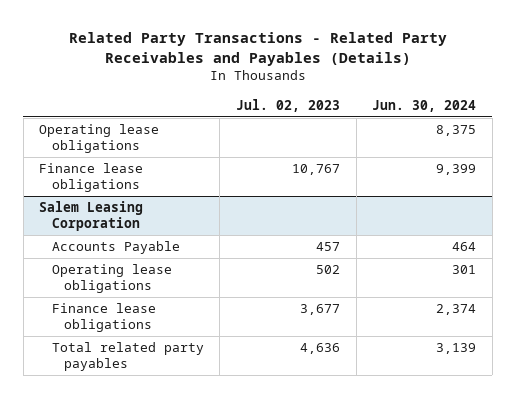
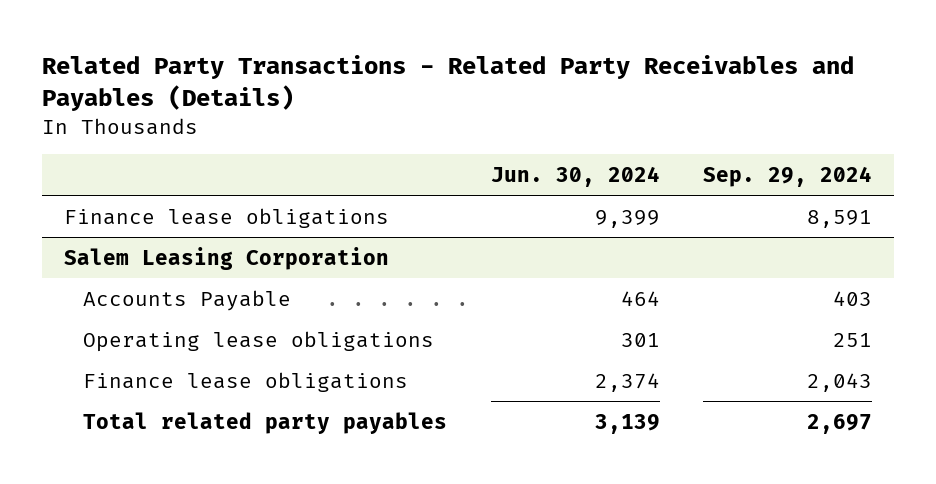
- | Jul. 02, 2023 | Jun. 30, 2024
+ | Jun. 30, 2024 | Sep. 29, 2024
- Operating lease obligations | | 8,375

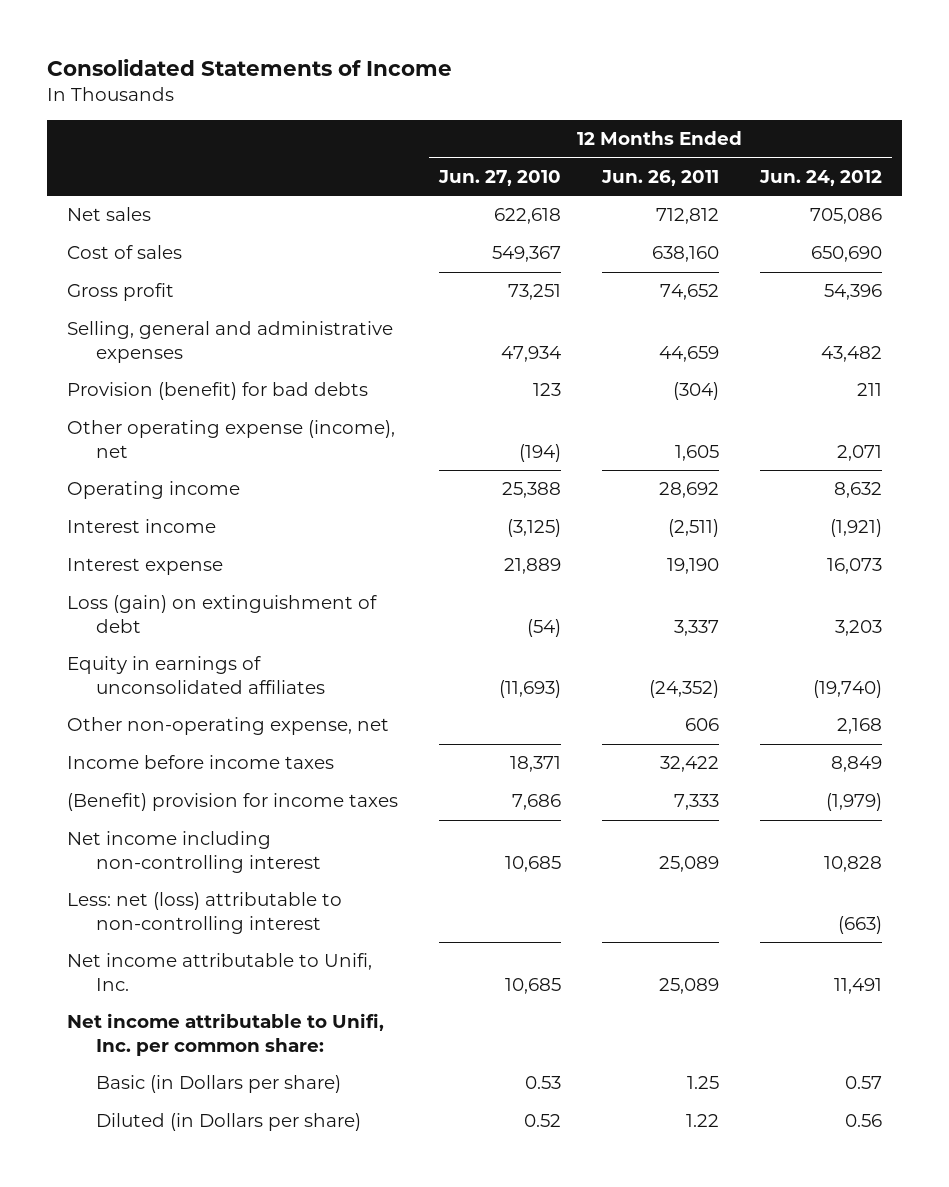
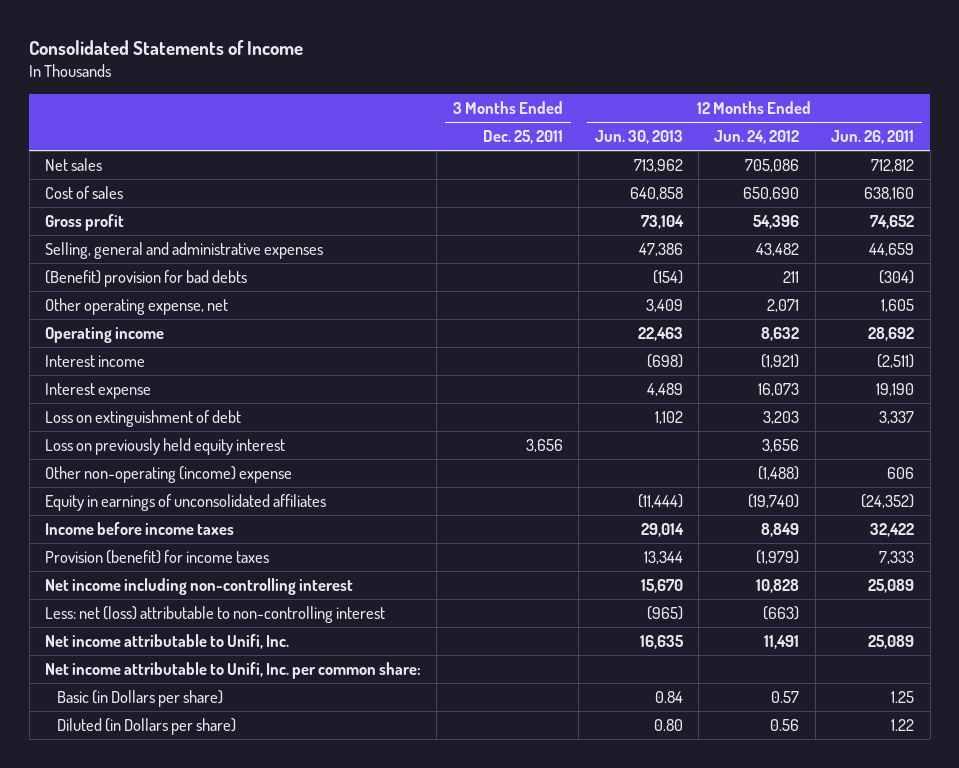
- | 12 Months Ended Jun. 27, 2010 | 12 Months Ended Jun. 26, 2011 | 12 Months Ended Jun. 24, 2012
+ | 3 Months Ended Dec. 25, 2011 | 12 Months Ended Jun. 30, 2013 | 12 Months Ended Jun. 24, 2012 | 12 Months Ended Jun. 26, 2011
- Provision (benefit) for bad debts | 123 | (304) | 211
- Other operating expense (income), net | (194) | 1,605 | 2,071
+ (Benefit) provision for bad debts | | (154) | 211 | (304)
+ Other operating expense, net | | 3,409 | 2,071 | 1,605
- Loss (gain) on extinguishment of debt | (54) | 3,337 | 3,203
+ Loss on extinguishment of debt | | 1,102 | 3,203 | 3,337
+ Loss on previously held equity interest | 3,656 | | 3,656 |
+ Other non-operating (income) expense | | | (1,488) | 606
- Other non-operating expense, net | | 606 | 2,168
- (Benefit) provision for income taxes | 7,686 | 7,333 | (1,979)
+ Provision (benefit) for income taxes | | 13,344 | (1,979) | 7,333

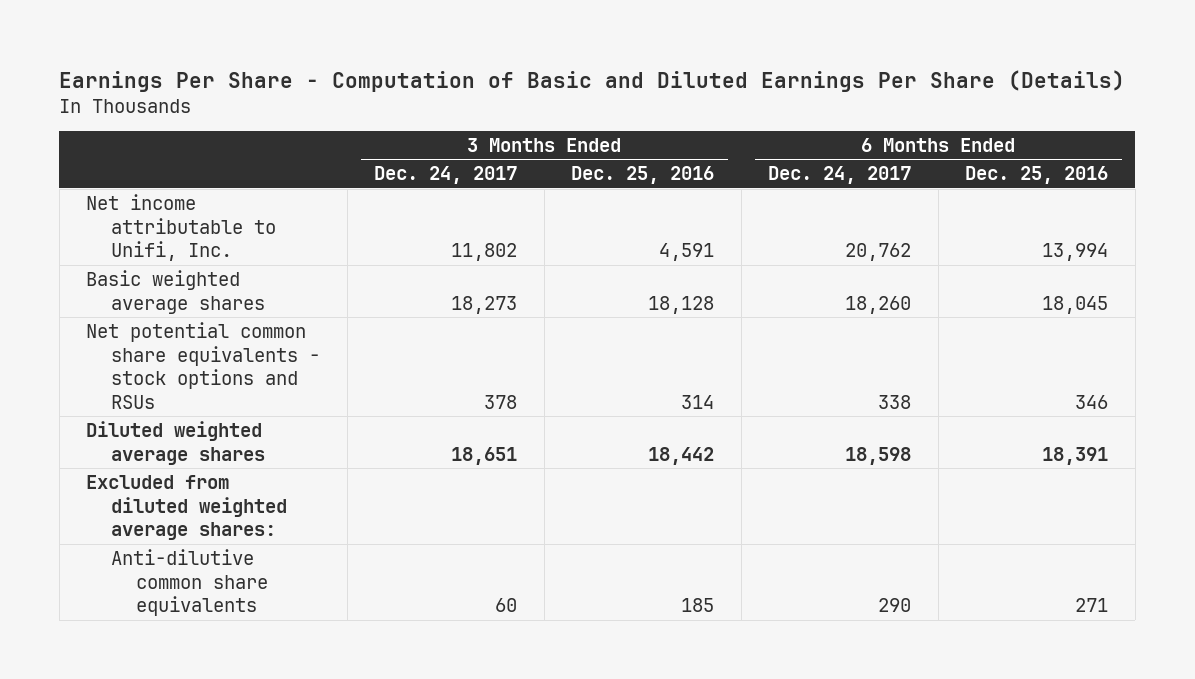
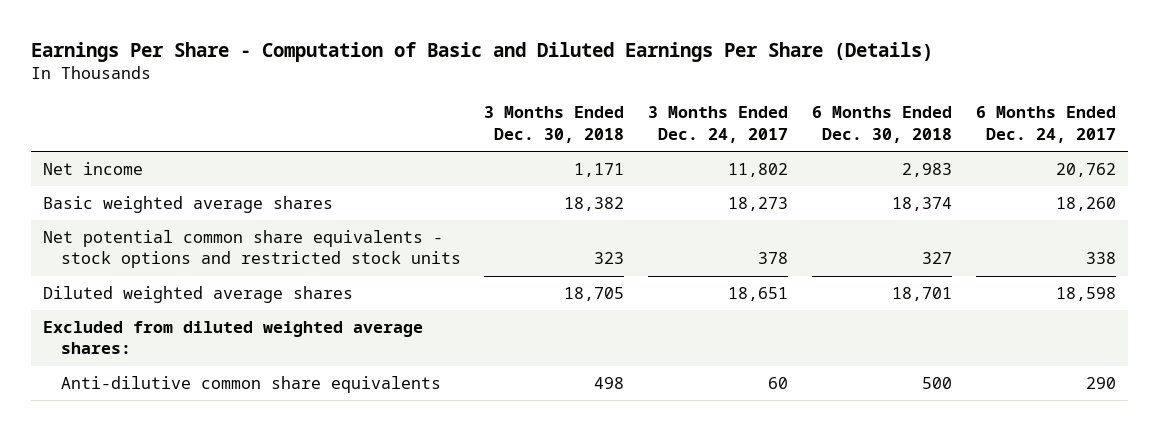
- | 3 Months Ended Dec. 24, 2017 | 3 Months Ended Dec. 25, 2016 | 6 Months Ended Dec. 24, 2017 | 6 Months Ended Dec. 25, 2016
+ | 3 Months Ended Dec. 30, 2018 | 3 Months Ended Dec. 24, 2017 | 6 Months Ended Dec. 30, 2018 | 6 Months Ended Dec. 24, 2017
- Net income attributable to Unifi, Inc. | 11,802 | 4,591 | 20,762 | 13,994
+ Net income | 1,171 | 11,802 | 2,983 | 20,762
- Net potential common share equivalents - stock options and RSUs | 378 | 314 | 338 | 346
+ Net potential common share equivalents - stock options and restricted stock units | 323 | 378 | 327 | 338

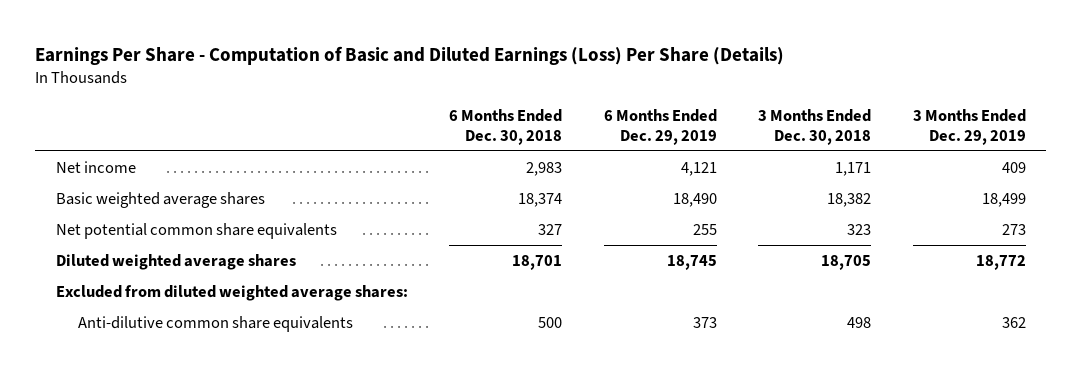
- Earnings Per Share - Computation of Basic and Diluted Earnings Per Share (Details)
+ Earnings Per Share - Computation of Basic and Diluted Earnings (Loss) Per Share (Details)
- | 3 Months Ended Dec. 30, 2018 | 3 Months Ended Dec. 24, 2017 | 6 Months Ended Dec. 30, 2018 | 6 Months Ended Dec. 24, 2017
+ | 6 Months Ended Dec. 30, 2018 | 6 Months Ended Dec. 29, 2019 | 3 Months Ended Dec. 30, 2018 | 3 Months Ended Dec. 29, 2019
- Net potential common share equivalents - stock options and restricted stock units | 323 | 378 | 327 | 338
+ Net potential common share equivalents | 327 | 255 | 323 | 273

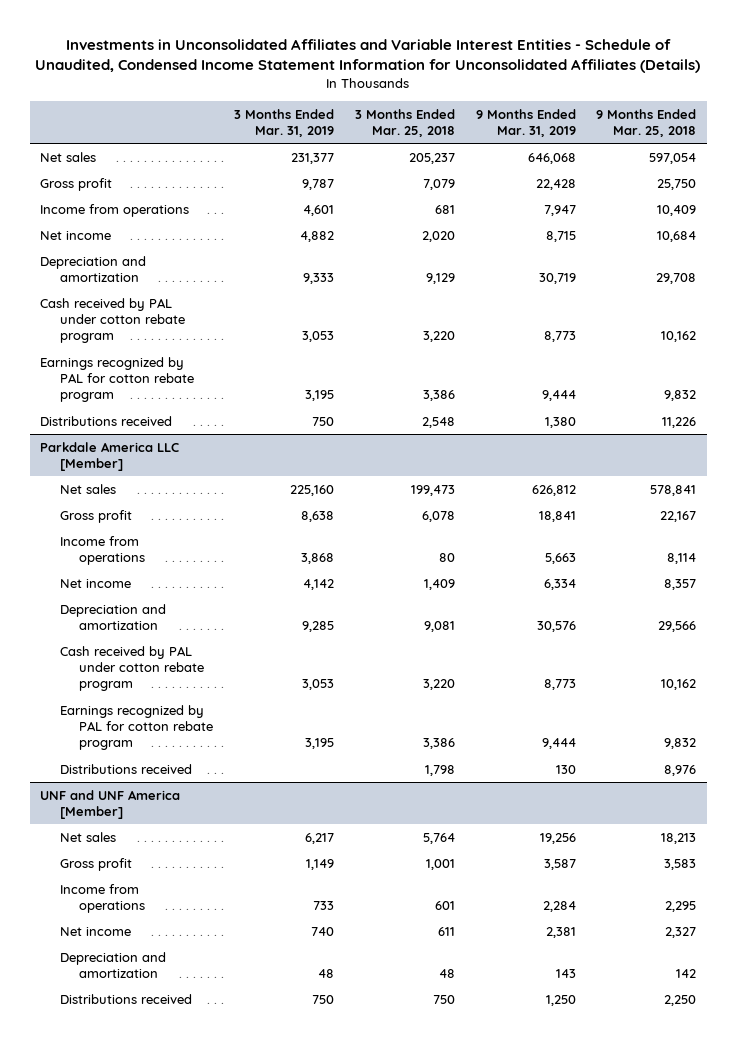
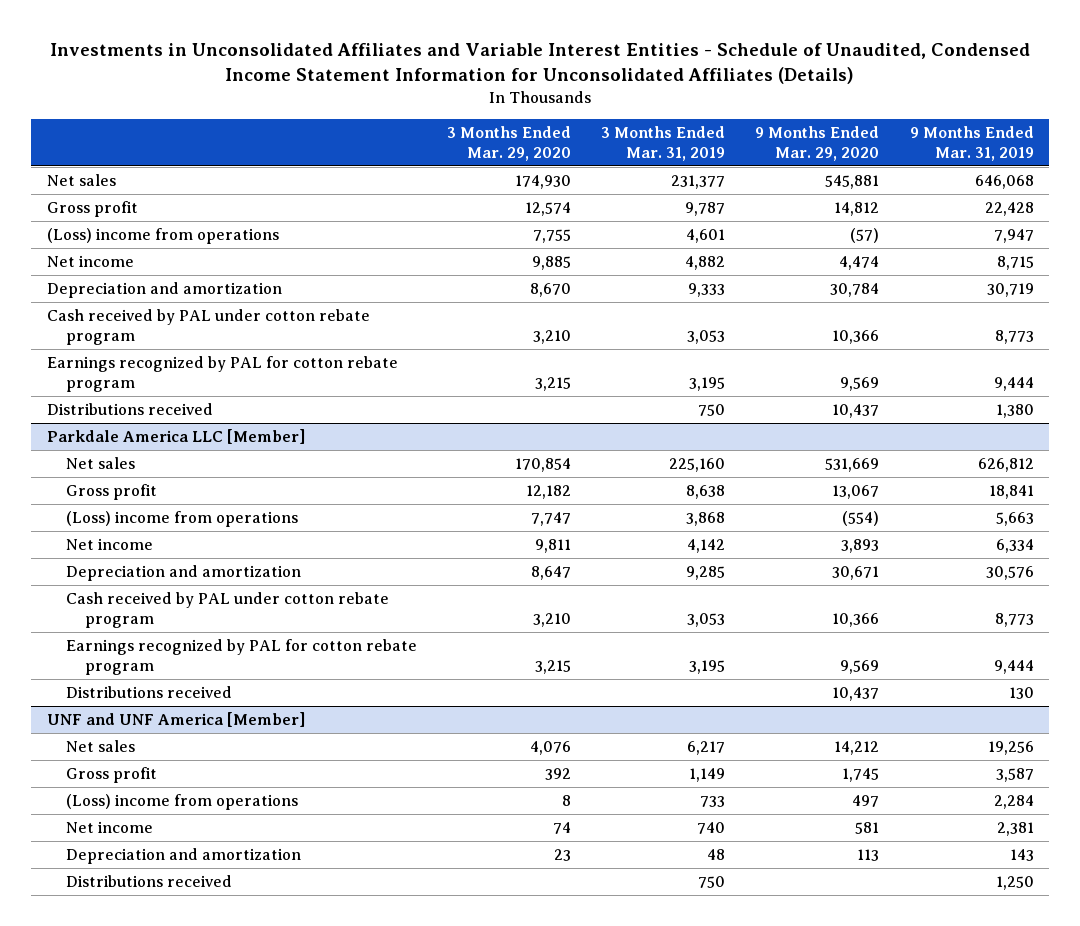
- | 3 Months Ended Mar. 31, 2019 | 3 Months Ended Mar. 25, 2018 | 9 Months Ended Mar. 31, 2019 | 9 Months Ended Mar. 25, 2018
+ | 3 Months Ended Mar. 29, 2020 | 3 Months Ended Mar. 31, 2019 | 9 Months Ended Mar. 29, 2020 | 9 Months Ended Mar. 31, 2019
- Income from operations | 4,601 | 681 | 7,947 | 10,409
+ (Loss) income from operations | 7,755 | 4,601 | (57) | 7,947
@ Parkdale America LLC [Member]
- Income from operations | 3,868 | 80 | 5,663 | 8,114
+ (Loss) income from operations | 7,747 | 3,868 | (554) | 5,663
@ UNF and UNF America [Member]
- Income from operations | 733 | 601 | 2,284 | 2,295
+ (Loss) income from operations | 8 | 733 | 497 | 2,284

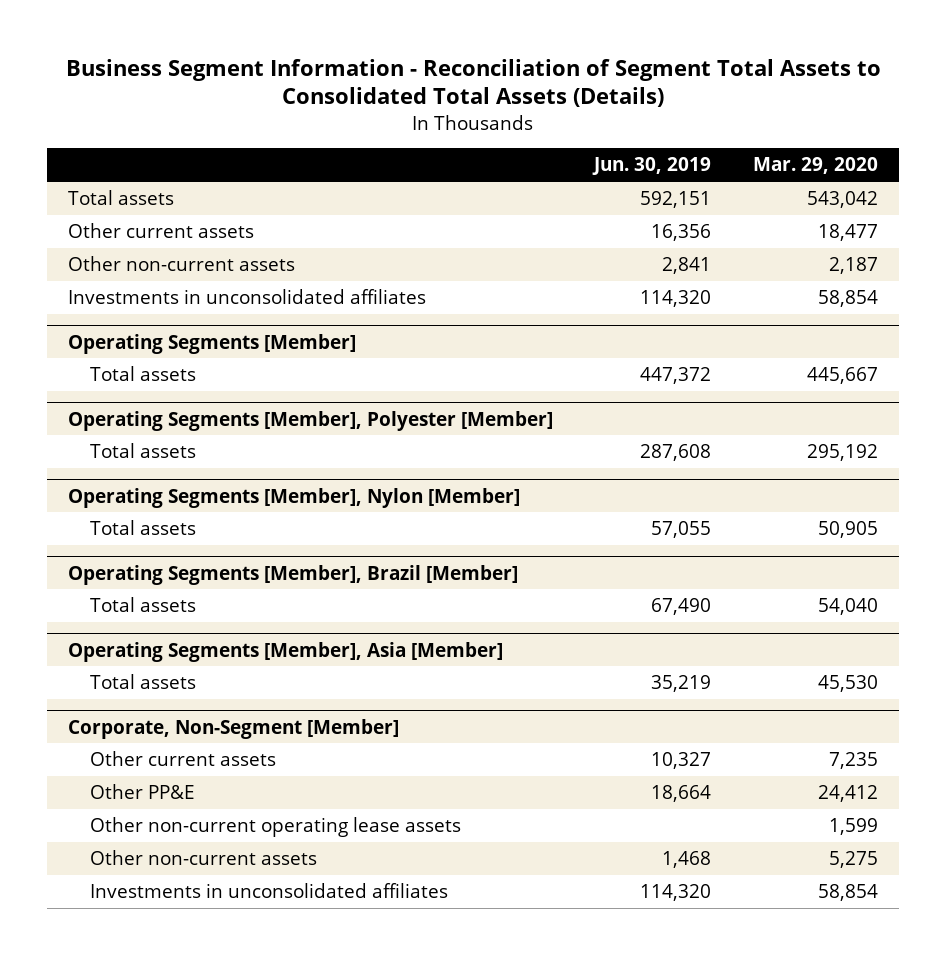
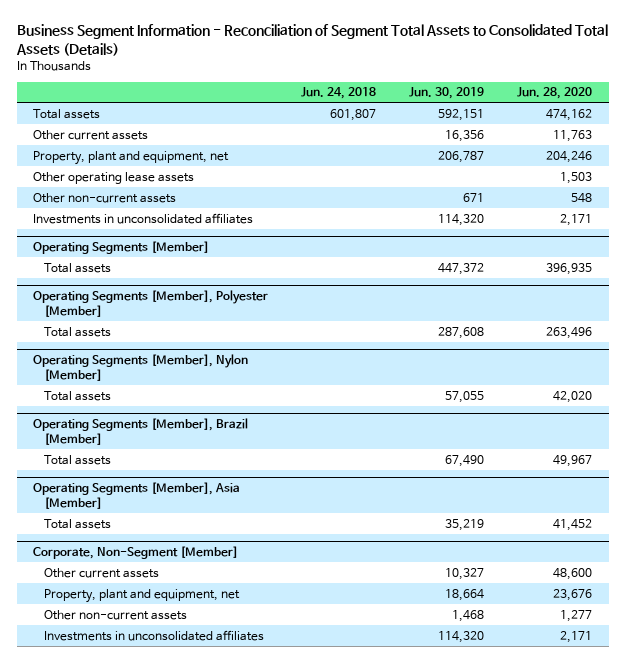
- | Jun. 30, 2019 | Mar. 29, 2020
+ | Jun. 24, 2018 | Jun. 30, 2019 | Jun. 28, 2020
- Other non-current assets | 2,841 | 2,187
+ Property, plant and equipment, net | | 206,787 | 204,246
+ Other operating lease assets | | | 1,503
+ Other non-current assets | | 671 | 548
@ Corporate, Non-Segment [Member]
- Other PP&E | 18,664 | 24,412
- Other non-current operating lease assets | | 1,599
+ Property, plant and equipment, net | | 18,664 | 23,676

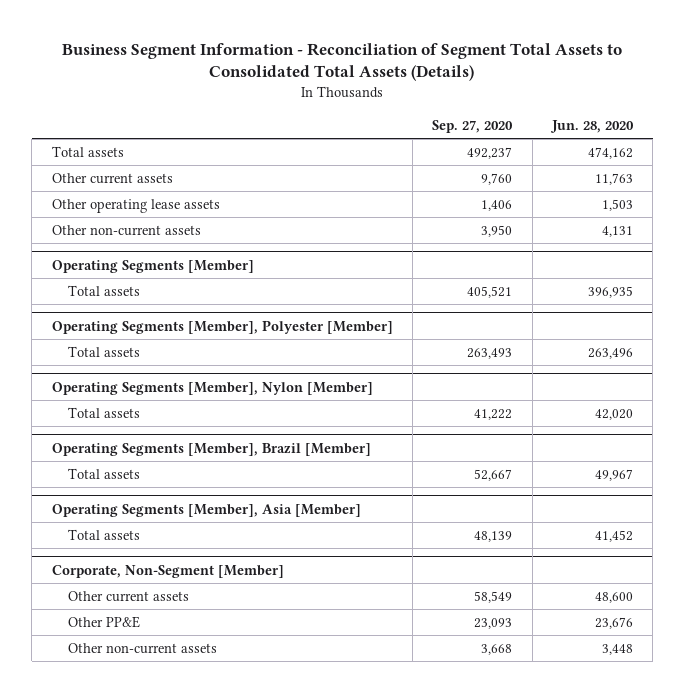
- | Jun. 24, 2018 | Jun. 30, 2019 | Jun. 28, 2020
+ | Sep. 27, 2020 | Jun. 28, 2020
- Property, plant and equipment, net | | 206,787 | 204,246
- Other non-current assets | | 671 | 548
- Investments in unconsolidated affiliates | | 114,320 | 2,171
+ Other non-current assets | 3,950 | 4,131
@ Corporate, Non-Segment [Member]
- Property, plant and equipment, net | | 18,664 | 23,676
- Other non-current assets | | 1,468 | 1,277
- Investments in unconsolidated affiliates | | 114,320 | 2,171
+ Other PP&E | 23,093 | 23,676
+ Other non-current assets | 3,668 | 3,448

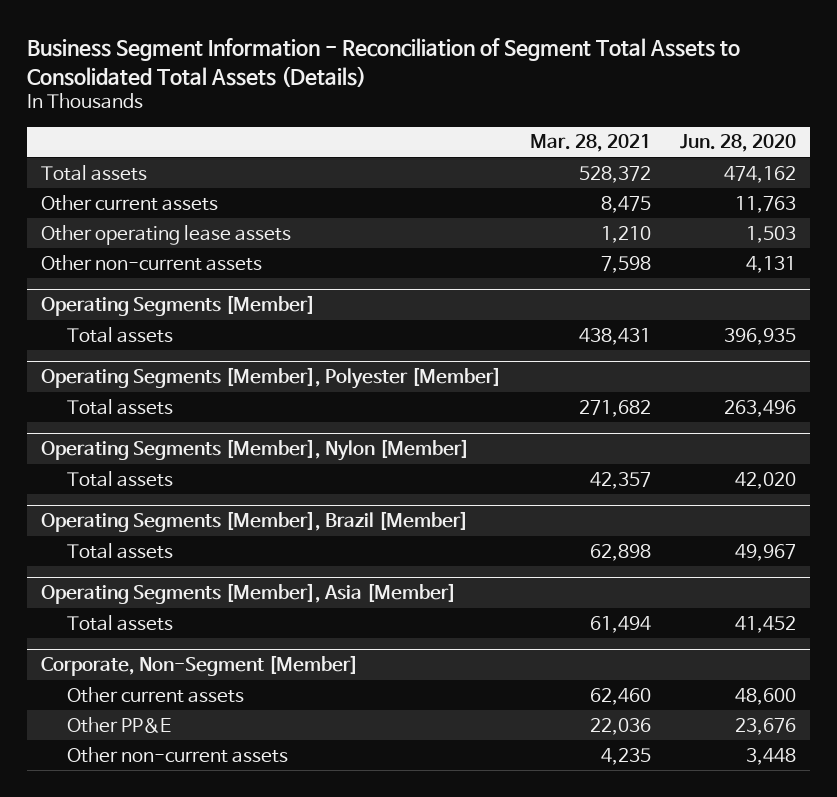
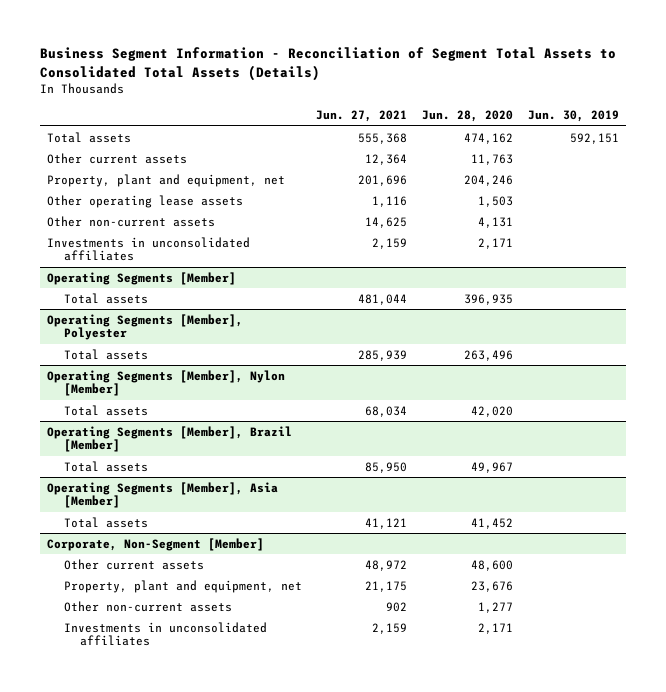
- | Mar. 28, 2021 | Jun. 28, 2020
+ | Jun. 27, 2021 | Jun. 28, 2020 | Jun. 30, 2019
+ Property, plant and equipment, net | 201,696 | 204,246 |
+ Investments in unconsolidated affiliates | 2,159 | 2,171 |
- Operating Segments [Member], Polyester [Member]
+ Operating Segments [Member], Polyester
@ Corporate, Non-Segment [Member]
- Other PP&E | 22,036 | 23,676
- Other non-current assets | 4,235 | 3,448
+ Property, plant and equipment, net | 21,175 | 23,676 |
+ Other non-current assets | 902 | 1,277 |
+ Investments in unconsolidated affiliates | 2,159 | 2,171 |

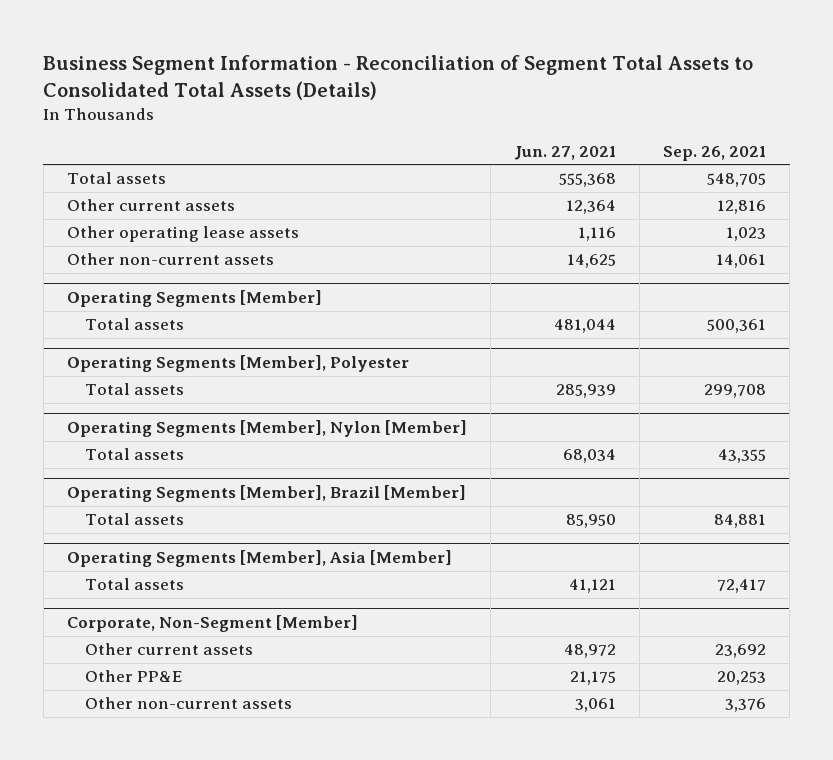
- | Jun. 27, 2021 | Jun. 28, 2020 | Jun. 30, 2019
+ | Jun. 27, 2021 | Sep. 26, 2021
- Property, plant and equipment, net | 201,696 | 204,246 |
- Investments in unconsolidated affiliates | 2,159 | 2,171 |
@ Corporate, Non-Segment [Member]
- Property, plant and equipment, net | 21,175 | 23,676 |
- Other non-current assets | 902 | 1,277 |
- Investments in unconsolidated affiliates | 2,159 | 2,171 |
+ Other PP&E | 21,175 | 20,253
+ Other non-current assets | 3,061 | 3,376

